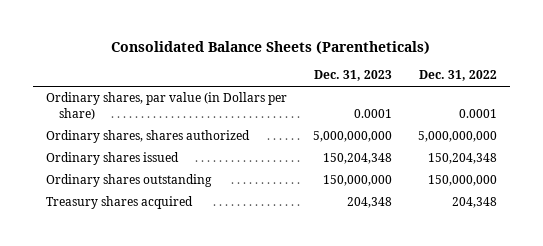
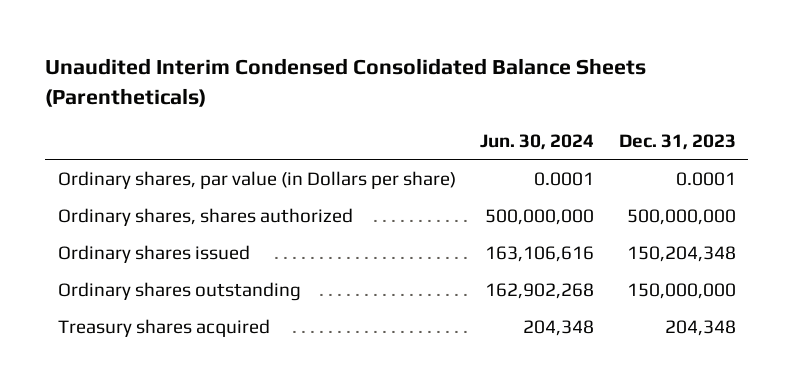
- Consolidated Balance Sheets (Parentheticals)
+ Unaudited Interim Condensed Consolidated Balance Sheets (Parentheticals)
- | Dec. 31, 2023 | Dec. 31, 2022
+ | Jun. 30, 2024 | Dec. 31, 2023
- Ordinary shares, shares authorized | 5,000,000,000 | 5,000,000,000
+ Ordinary shares, shares authorized | 500,000,000 | 500,000,000

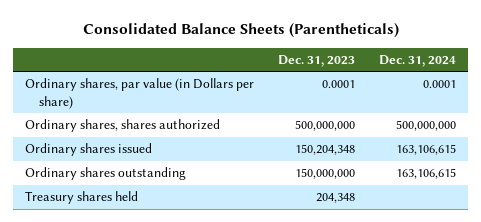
- Unaudited Interim Condensed Consolidated Balance Sheets (Parentheticals)
+ Consolidated Balance Sheets (Parentheticals)
- | Jun. 30, 2024 | Dec. 31, 2023
+ | Dec. 31, 2023 | Dec. 31, 2024
- Treasury shares acquired | 204,348 | 204,348
+ Treasury shares held | 204,348 |

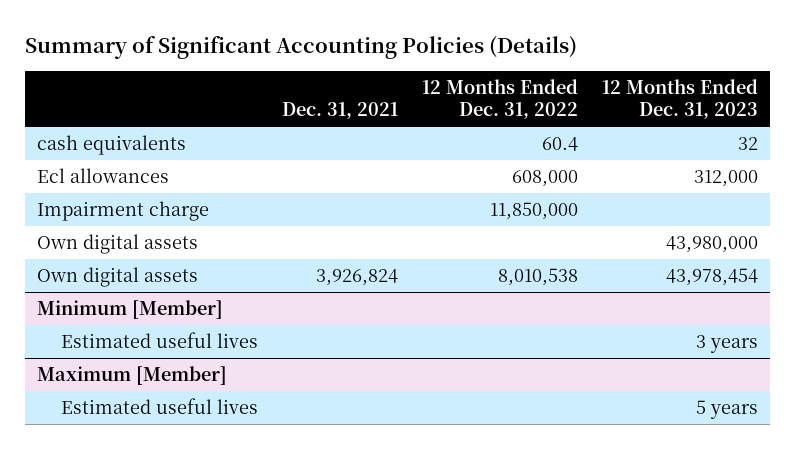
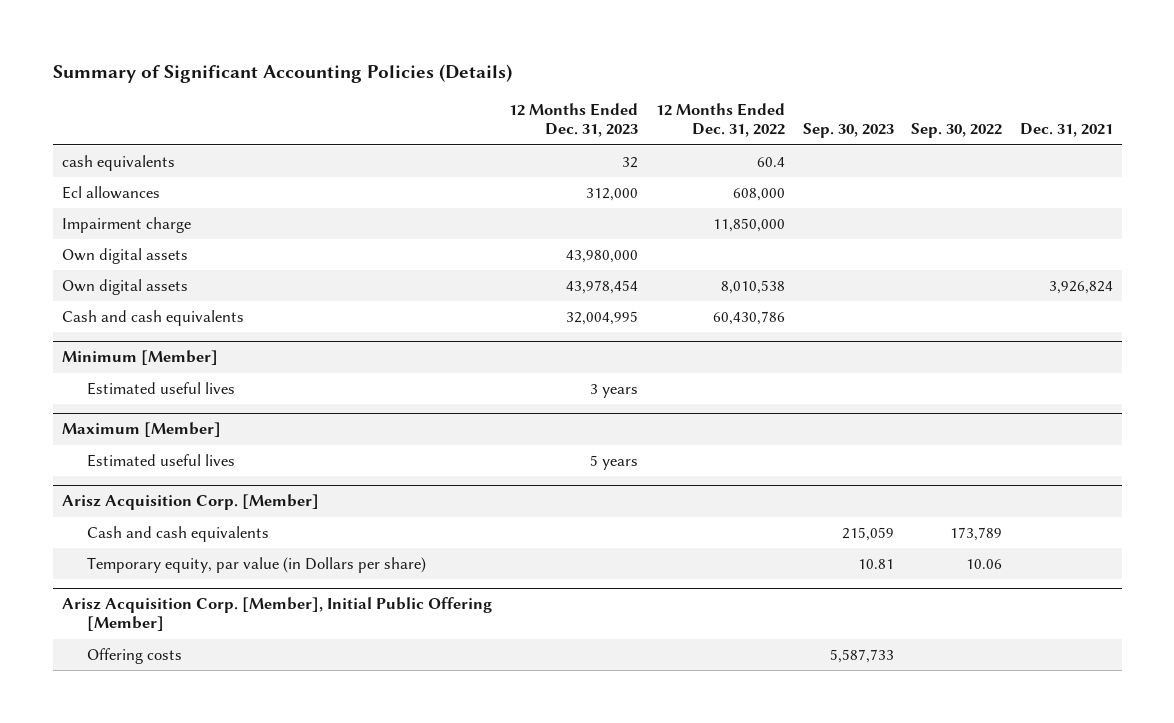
- | Dec. 31, 2021 | 12 Months Ended Dec. 31, 2022 | 12 Months Ended Dec. 31, 2023
+ | 12 Months Ended Dec. 31, 2023 | 12 Months Ended Dec. 31, 2022 | Sep. 30, 2023 | Sep. 30, 2022 | Dec. 31, 2021
+ Cash and cash equivalents | 32,004,995 | 60,430,786 | | |
+ Arisz Acquisition Corp. [Member]
+ Cash and cash equivalents | | | 215,059 | 173,789 |
+ Temporary equity, par value (in Dollars per share) | | | 10.81 | 10.06 |
+ Arisz Acquisition Corp. [Member], Initial Public Offering [Member]
+ Offering costs | | | 5,587,733 | |

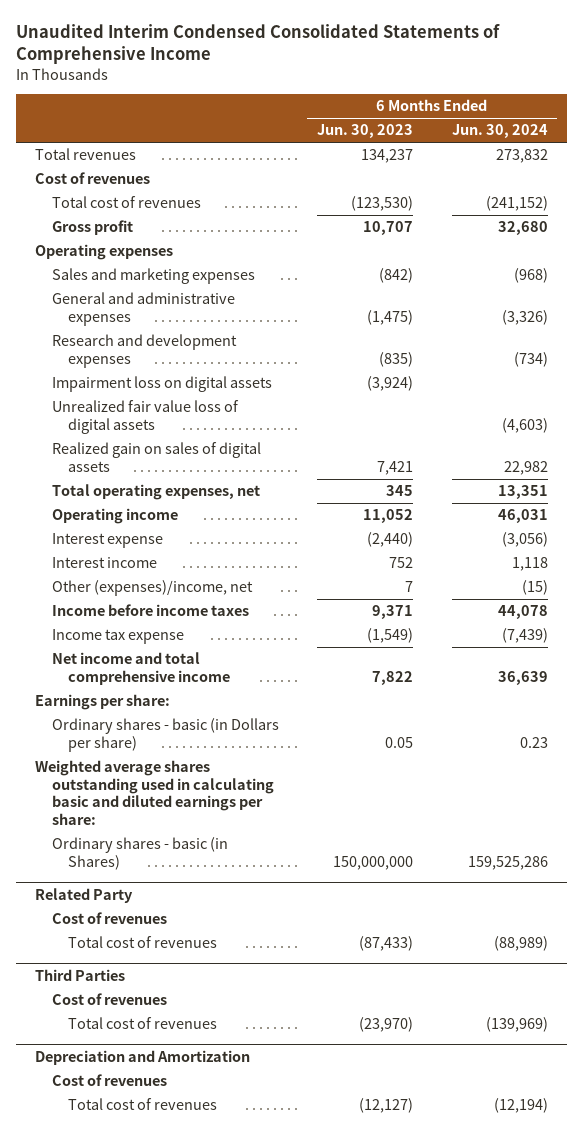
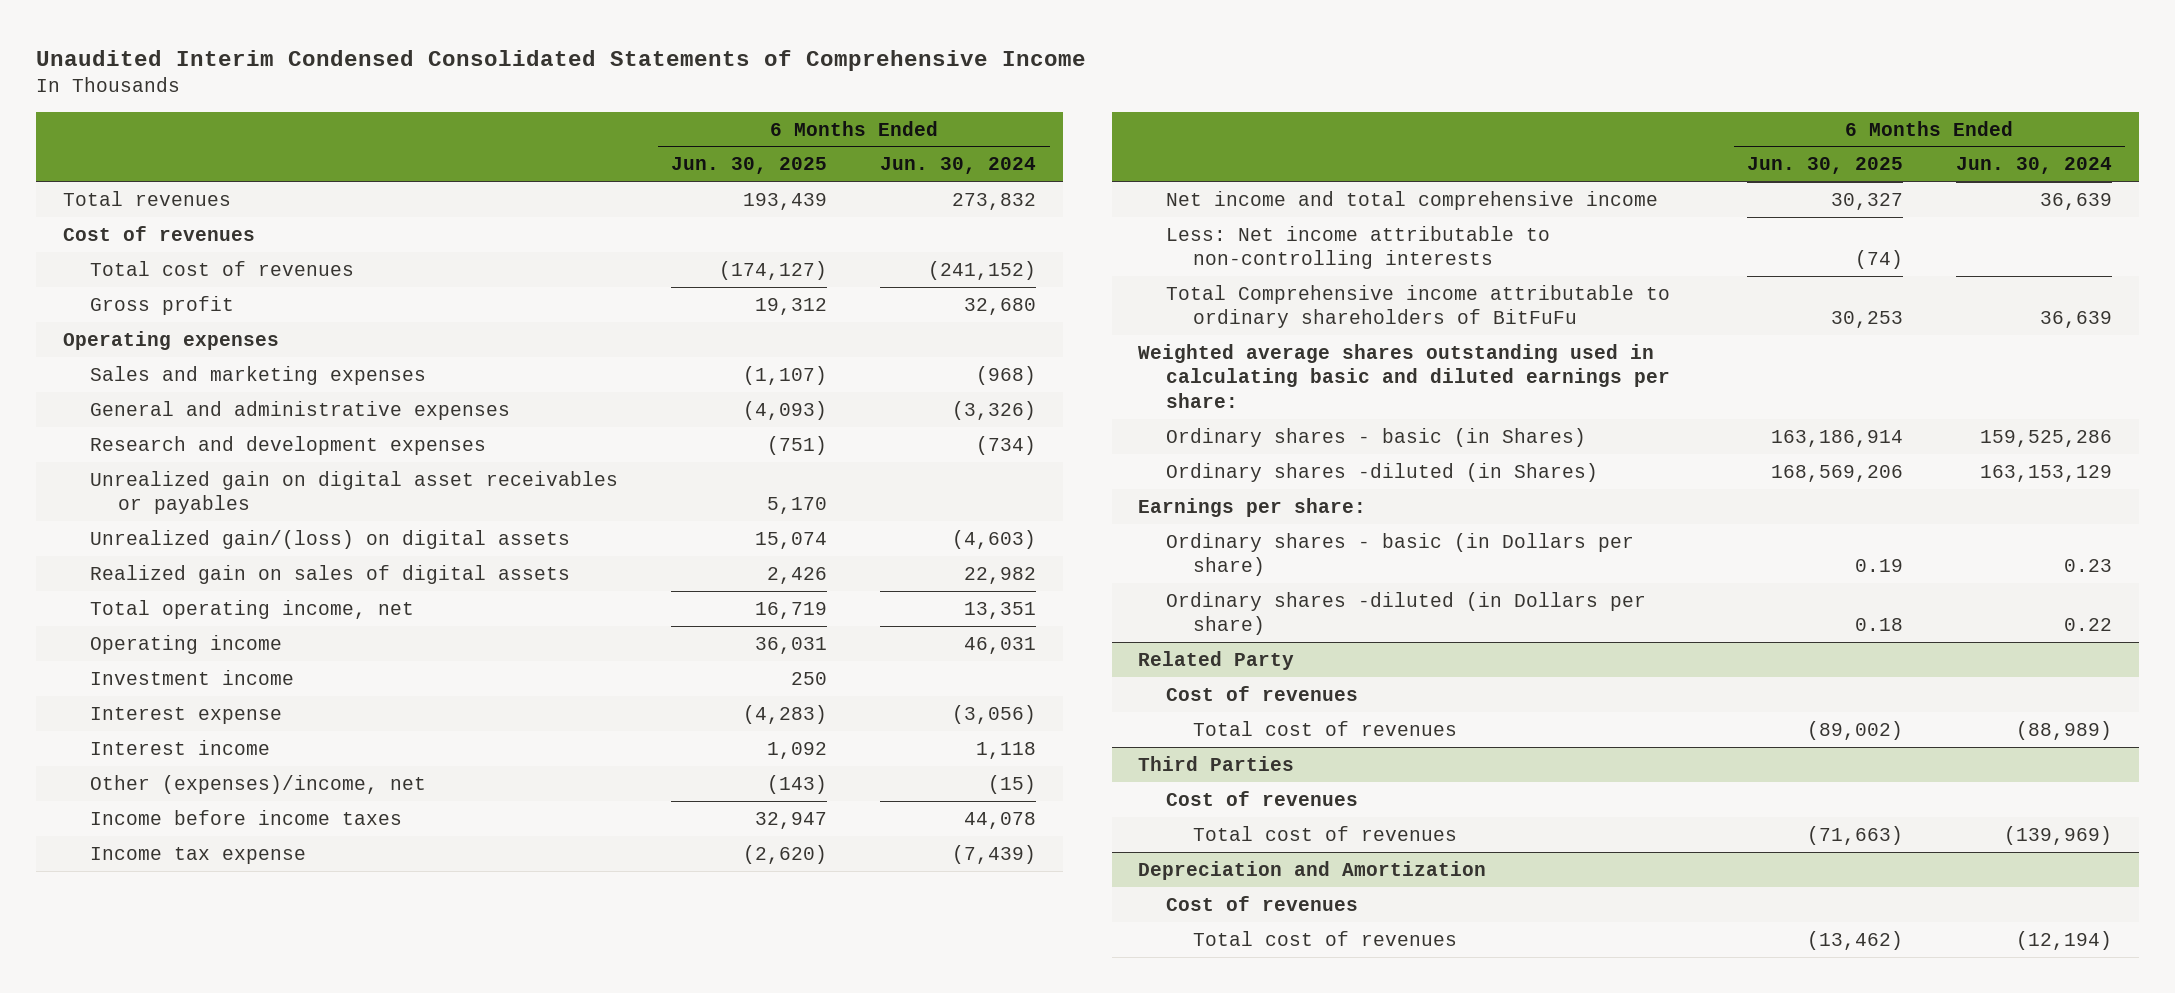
- | 6 Months Ended Jun. 30, 2023 | 6 Months Ended Jun. 30, 2024
+ | 6 Months Ended Jun. 30, 2025 | 6 Months Ended Jun. 30, 2024
- Impairment loss on digital assets | (3,924) |
- Unrealized fair value loss of digital assets | | (4,603)
+ Unrealized gain on digital asset receivables or payables | 5,170 |
+ Unrealized gain/(loss) on digital assets | 15,074 | (4,603)
- Total operating expenses, net | 345 | 13,351
+ Total operating income, net | 16,719 | 13,351
+ Investment income | 250 |
+ Less: Net income attributable to non-controlling interests | (74) |
+ Total Comprehensive income attributable to ordinary shareholders of BitFuFu | 30,253 | 36,639
+ Ordinary shares -diluted (in Shares) | 168,569,206 | 163,153,129
moved down: Earnings per share:
moved down: Ordinary shares - basic (in Dollars per share) | 0.19 | 0.23
+ Ordinary shares -diluted (in Dollars per share) | 0.18 | 0.22

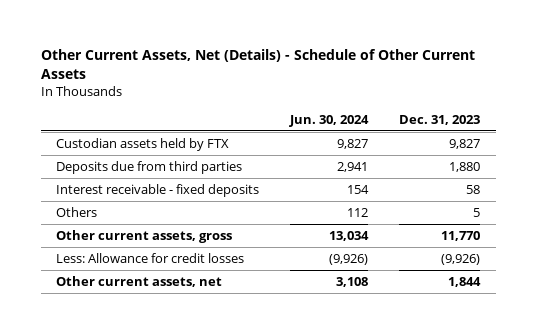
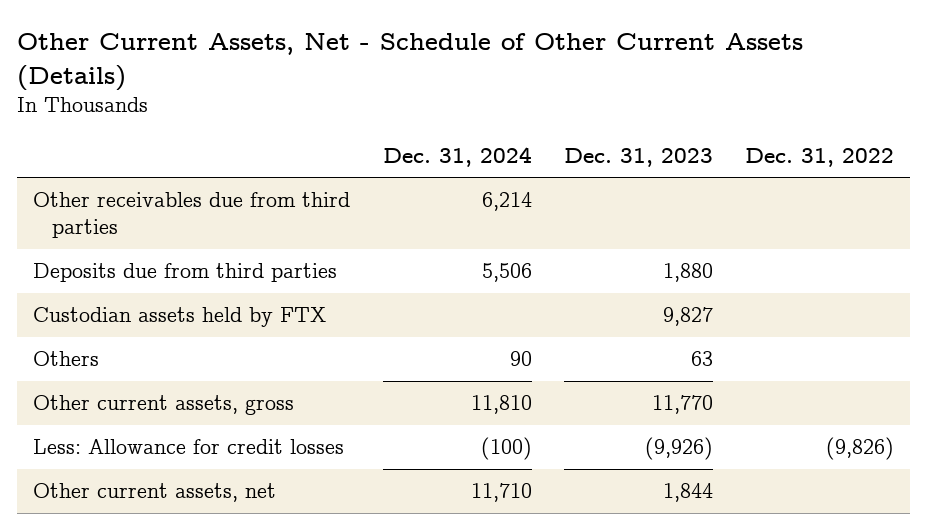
- Other Current Assets, Net (Details) - Schedule of Other Current Assets
+ Other Current Assets, Net - Schedule of Other Current Assets (Details)
- | Jun. 30, 2024 | Dec. 31, 2023
+ | Dec. 31, 2024 | Dec. 31, 2023 | Dec. 31, 2022
+ Other receivables due from third parties | 6,214 | |
- Interest receivable - fixed deposits | 154 | 58
- Others | 112 | 5
moved down: Custodian assets held by FTX | | 9,827 |
+ Others | 90 | 63 |

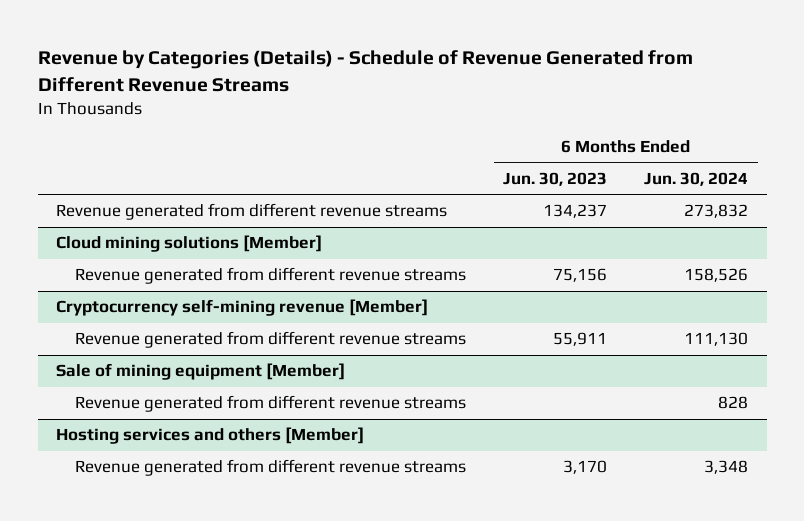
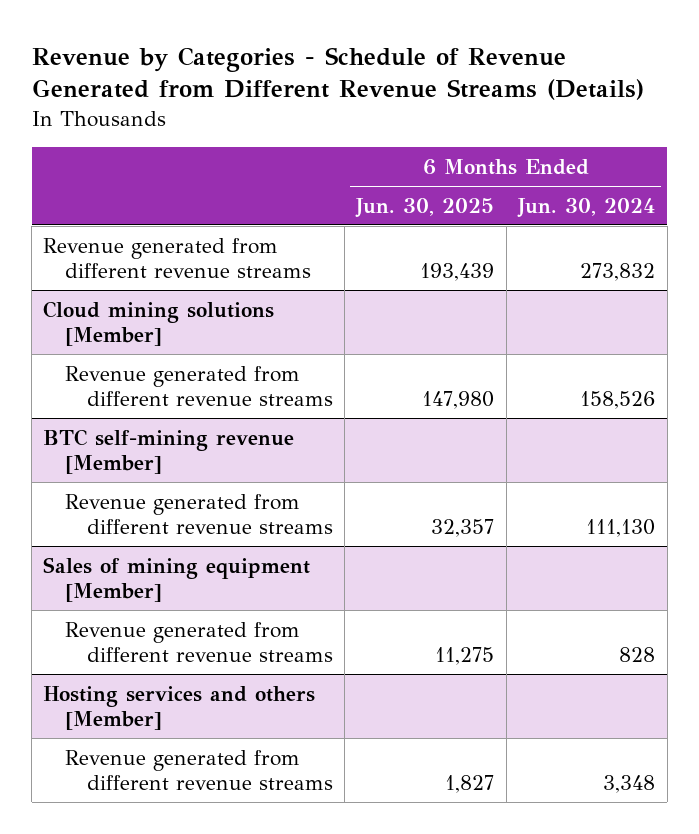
- Revenue by Categories (Details) - Schedule of Revenue Generated from Different Revenue Streams
+ Revenue by Categories - Schedule of Revenue Generated from Different Revenue Streams (Details)
- | 6 Months Ended Jun. 30, 2023 | 6 Months Ended Jun. 30, 2024
+ | 6 Months Ended Jun. 30, 2025 | 6 Months Ended Jun. 30, 2024
- Cryptocurrency self-mining revenue [Member]
+ BTC self-mining revenue [Member]
- Sale of mining equipment [Member]
+ Sales of mining equipment [Member]

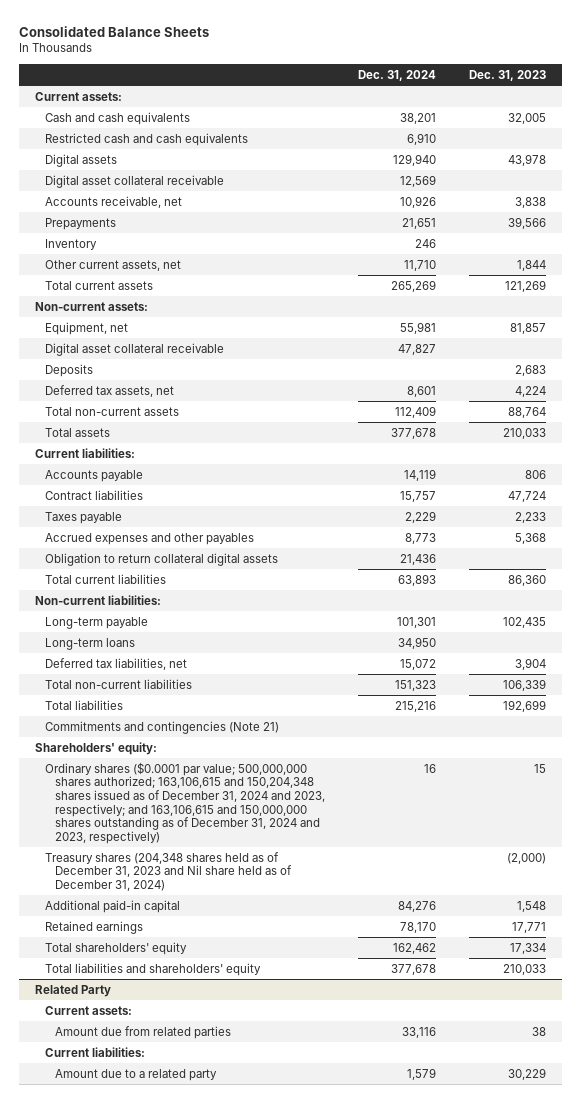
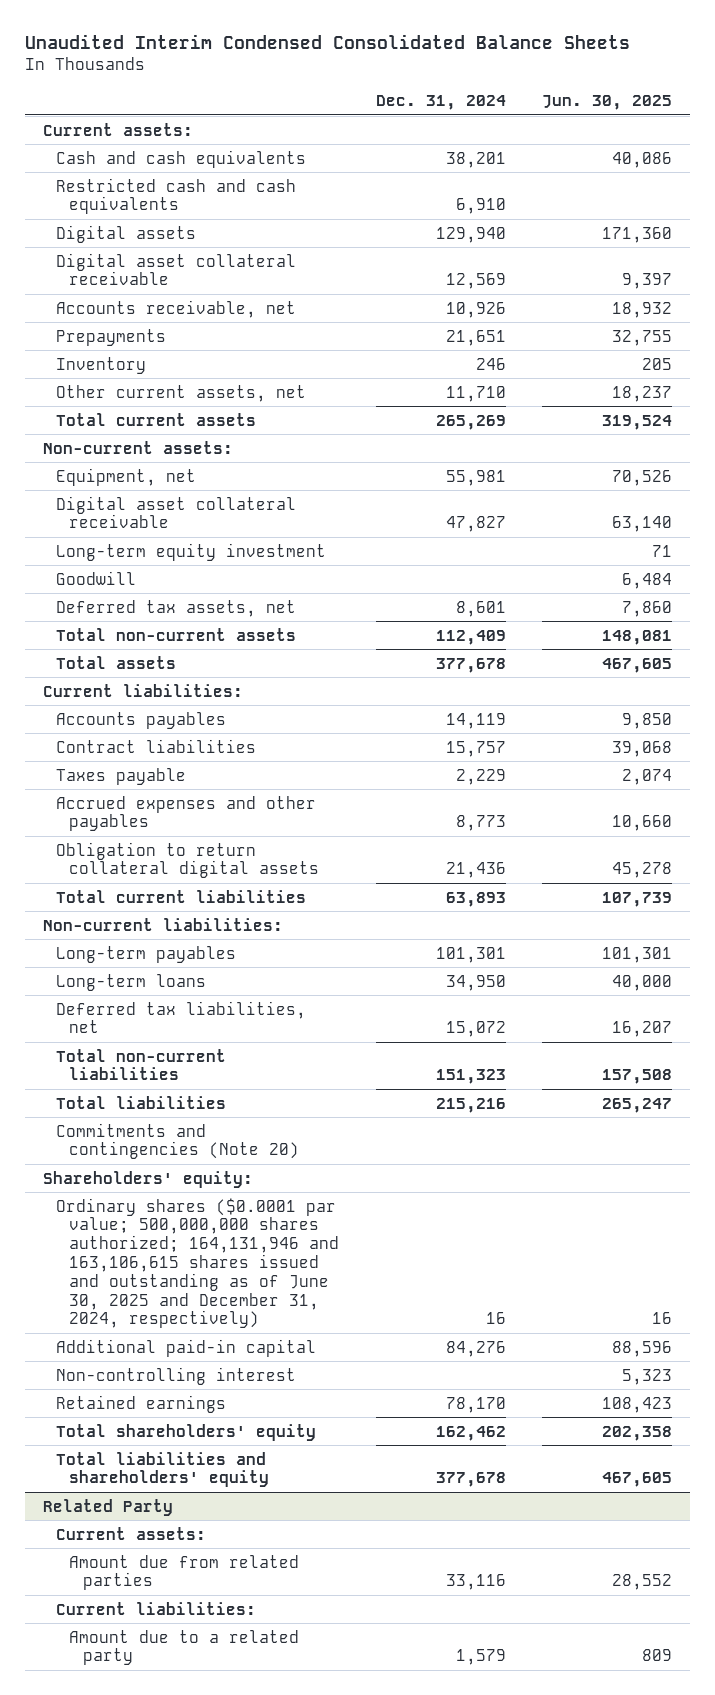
- Consolidated Balance Sheets
+ Unaudited Interim Condensed Consolidated Balance Sheets
- | Dec. 31, 2024 | Dec. 31, 2023
+ | Dec. 31, 2024 | Jun. 30, 2025
- Deposits | | 2,683
+ Long-term equity investment | | 71
+ Goodwill | | 6,484
- Accounts payable | 14,119 | 806
+ Accounts payables | 14,119 | 9,850
- Long-term payable | 101,301 | 102,435
+ Long-term payables | 101,301 | 101,301
- Commitments and contingencies (Note 21)
+ Commitments and contingencies (Note 20)
- Ordinary shares ($0.0001 par value; 500,000,000 shares authorized; 163,106,615 and 150,204,348 shares issued as of December 31, 2024 and 2023, respectively; and 163,106,615 and 150,000,000 shares outstanding as of December 31, 2024 and 2023, respectively) | 16 | 15
- Treasury shares (204,348 shares held as of December 31, 2023 and Nil share held as of December 31, 2024) | | (2,000)
+ Ordinary shares ($0.0001 par value; 500,000,000 shares authorized; 164,131,946 and 163,106,615 shares issued and outstanding as of June 30, 2025 and December 31, 2024, respectively) | 16 | 16
+ Non-controlling interest | | 5,323

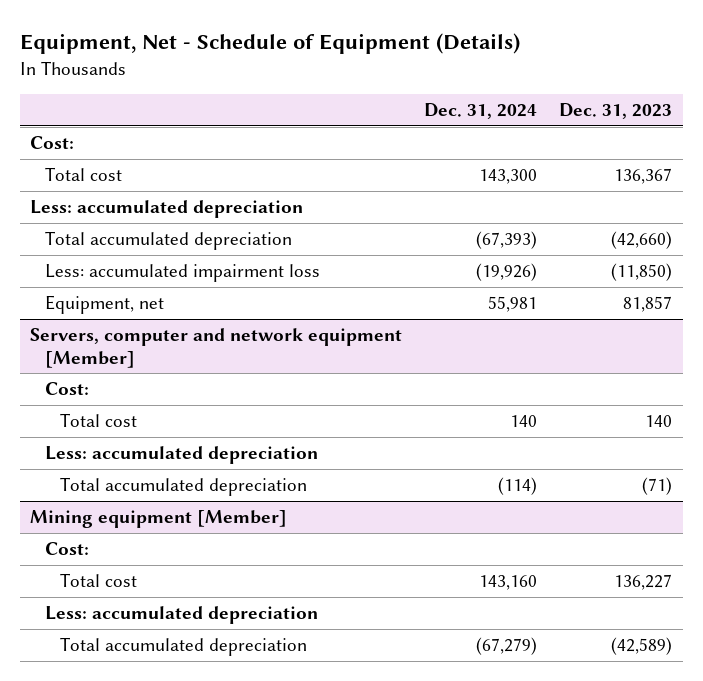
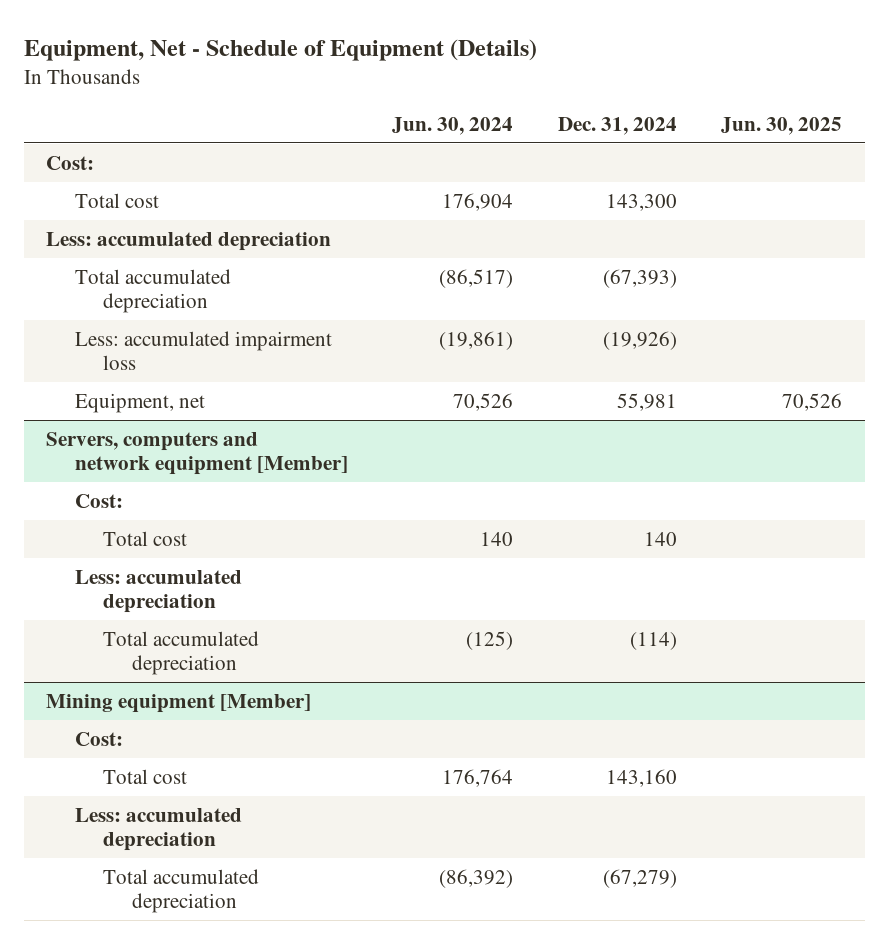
- | Dec. 31, 2024 | Dec. 31, 2023
+ | Jun. 30, 2024 | Dec. 31, 2024 | Jun. 30, 2025
- Servers, computer and network equipment [Member]
+ Servers, computers and network equipment [Member]

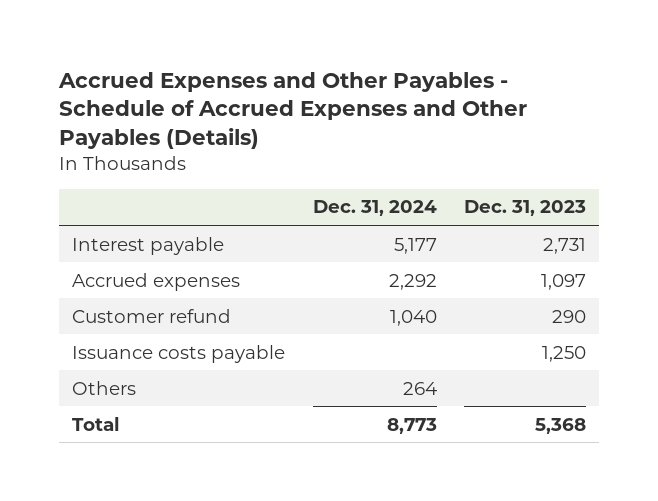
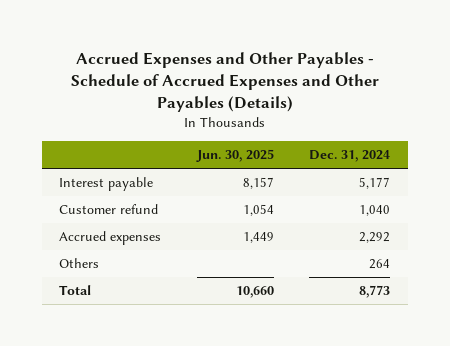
- | Dec. 31, 2024 | Dec. 31, 2023
+ | Jun. 30, 2025 | Dec. 31, 2024
- Issuance costs payable | | 1,250
moved down: Accrued expenses | 1,449 | 2,292

